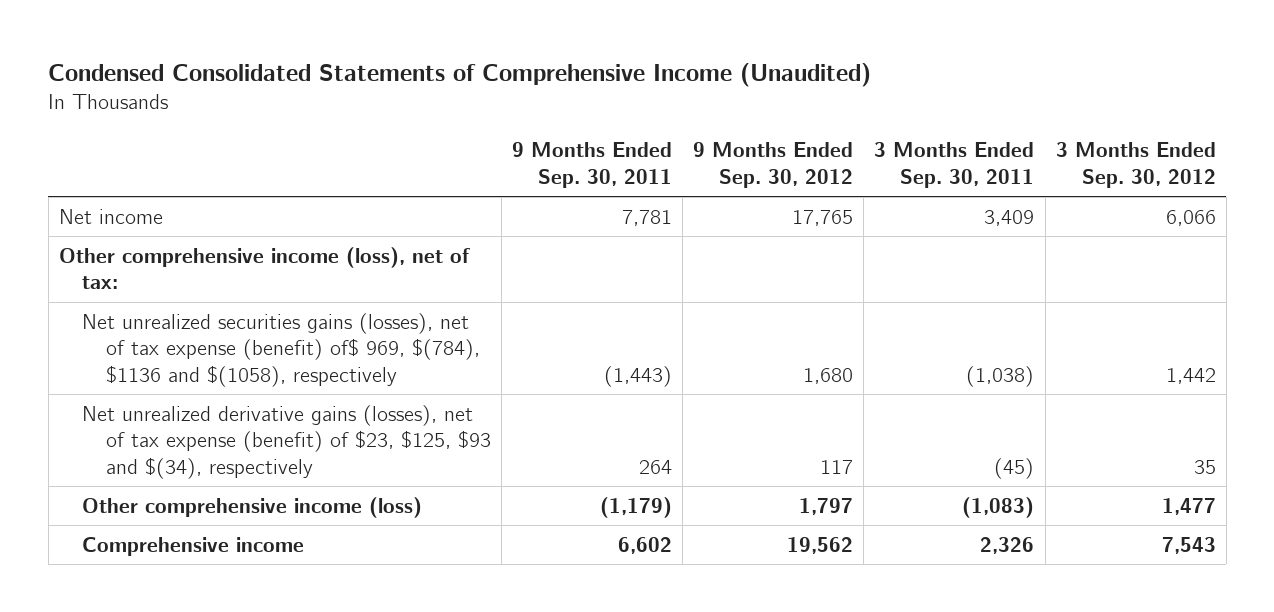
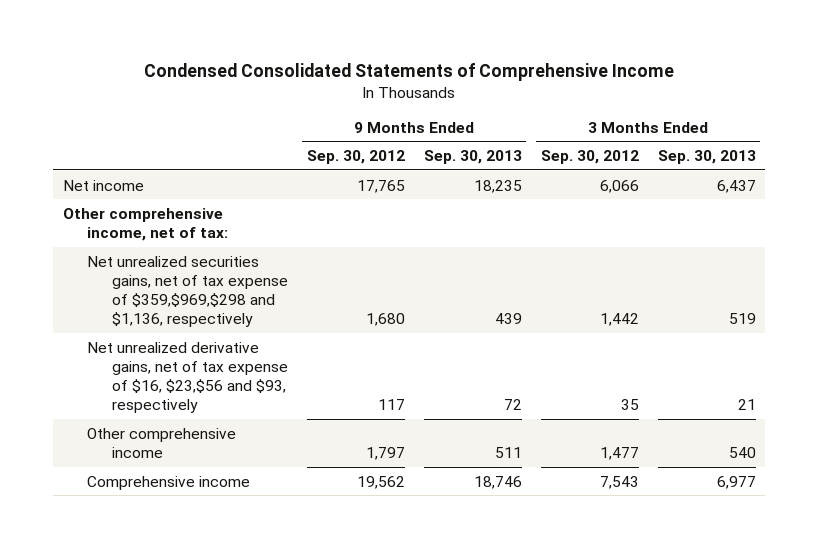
- Condensed Consolidated Statements of Comprehensive Income (Unaudited)
+ Condensed Consolidated Statements of Comprehensive Income
- | 9 Months Ended Sep. 30, 2011 | 9 Months Ended Sep. 30, 2012 | 3 Months Ended Sep. 30, 2011 | 3 Months Ended Sep. 30, 2012
+ | 9 Months Ended Sep. 30, 2012 | 9 Months Ended Sep. 30, 2013 | 3 Months Ended Sep. 30, 2012 | 3 Months Ended Sep. 30, 2013
- Other comprehensive income (loss), net of tax:
- Net unrealized securities gains (losses), net of tax expense (benefit) of$ 969, $(784), $1136 and $(1058), respectively | (1,443) | 1,680 | (1,038) | 1,442
- Net unrealized derivative gains (losses), net of tax expense (benefit) of $23, $125, $93 and $(34), respectively | 264 | 117 | (45) | 35
- Other comprehensive income (loss) | (1,179) | 1,797 | (1,083) | 1,477
+ Other comprehensive income, net of tax:
+ Net unrealized securities gains, net of tax expense of $359,$969,$298 and $1,136, respectively | 1,680 | 439 | 1,442 | 519
+ Net unrealized derivative gains, net of tax expense of $16, $23,$56 and $93, respectively | 117 | 72 | 35 | 21
+ Other comprehensive income | 1,797 | 511 | 1,477 | 540

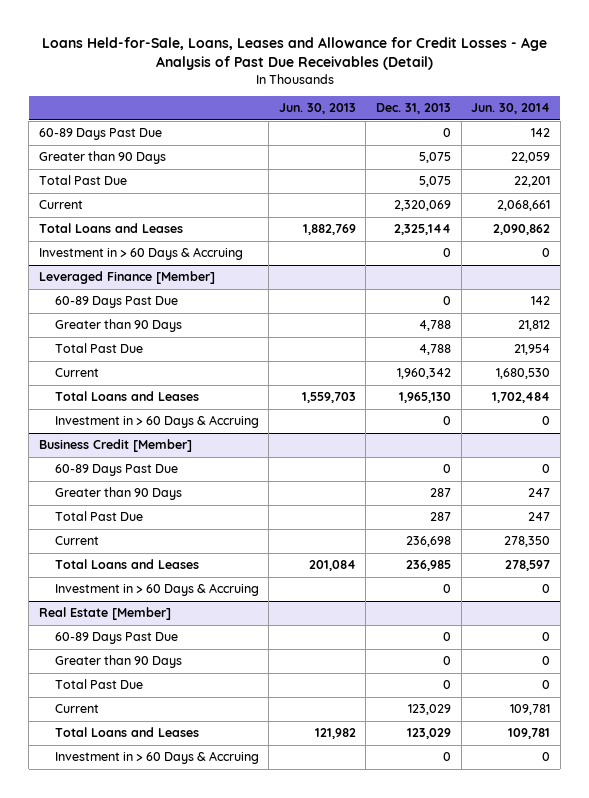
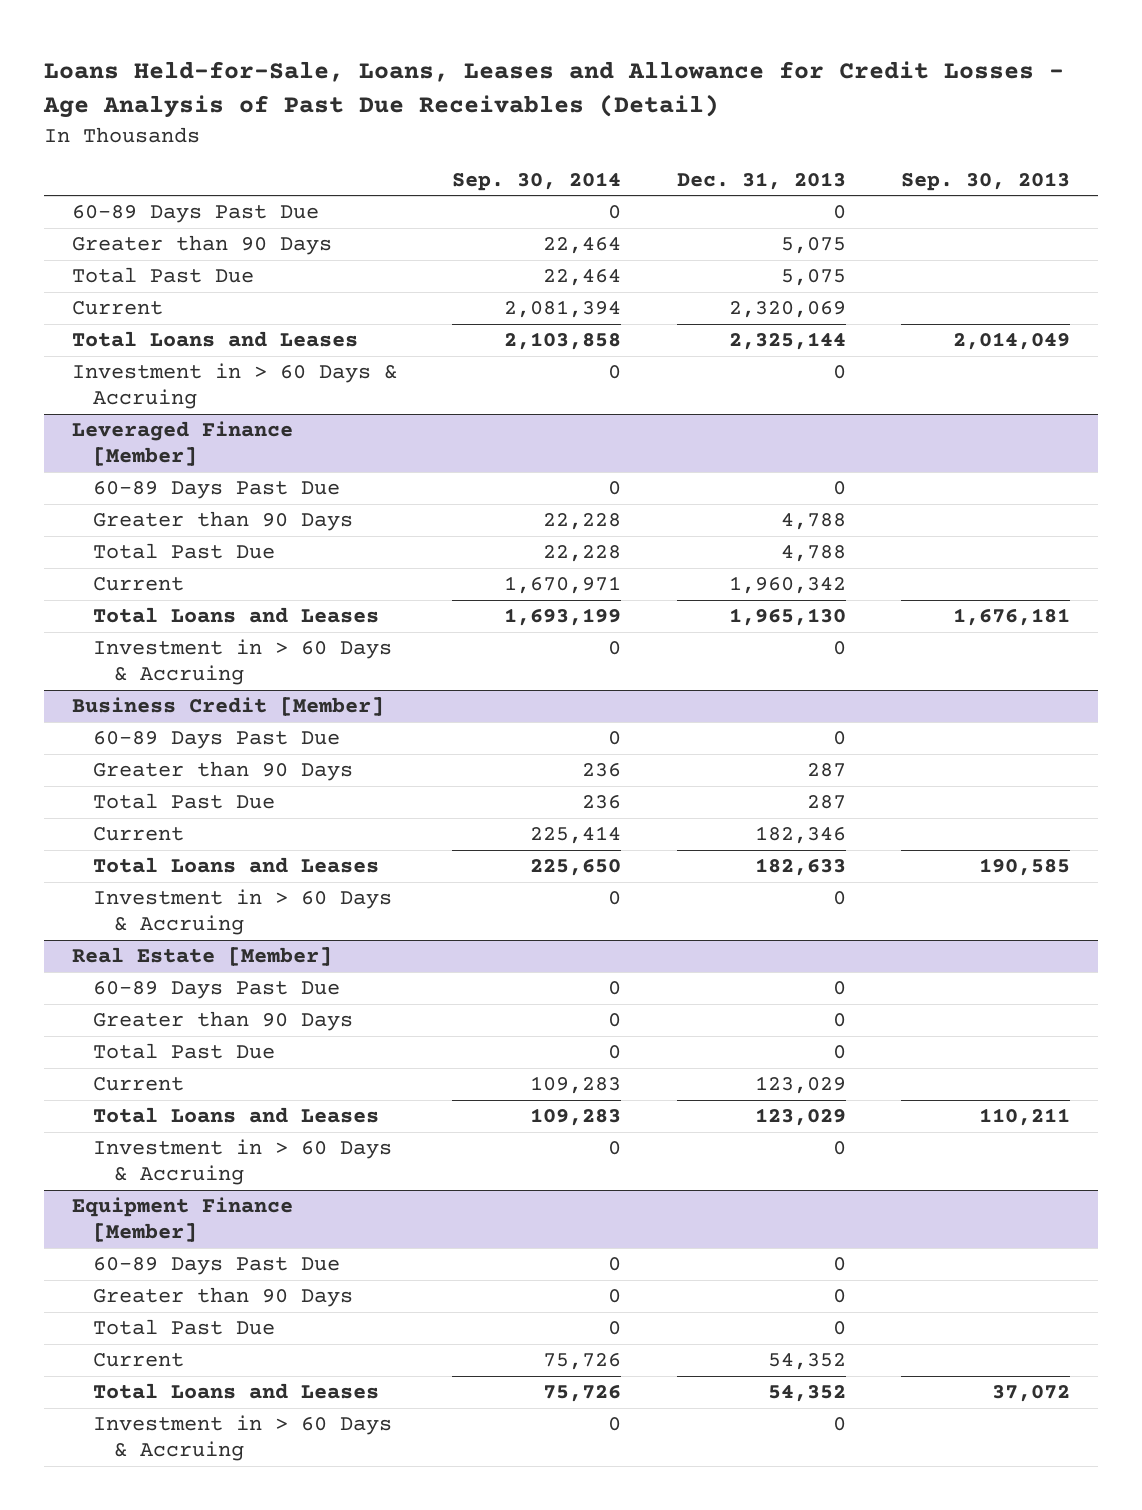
- | Jun. 30, 2013 | Dec. 31, 2013 | Jun. 30, 2014
+ | Sep. 30, 2014 | Dec. 31, 2013 | Sep. 30, 2013
@ Business Credit [Member]
- Current | | 236,698 | 278,350
- Total Loans and Leases | 201,084 | 236,985 | 278,597
+ Current | 225,414 | 182,346 |
+ Total Loans and Leases | 225,650 | 182,633 | 190,585
+ Equipment Finance [Member]
+ 60-89 Days Past Due | 0 | 0 |
+ Greater than 90 Days | 0 | 0 |
+ Total Past Due | 0 | 0 |
+ Current | 75,726 | 54,352 |
+ Total Loans and Leases | 75,726 | 54,352 | 37,072
+ Investment in > 60 Days & Accruing | 0 | 0 |

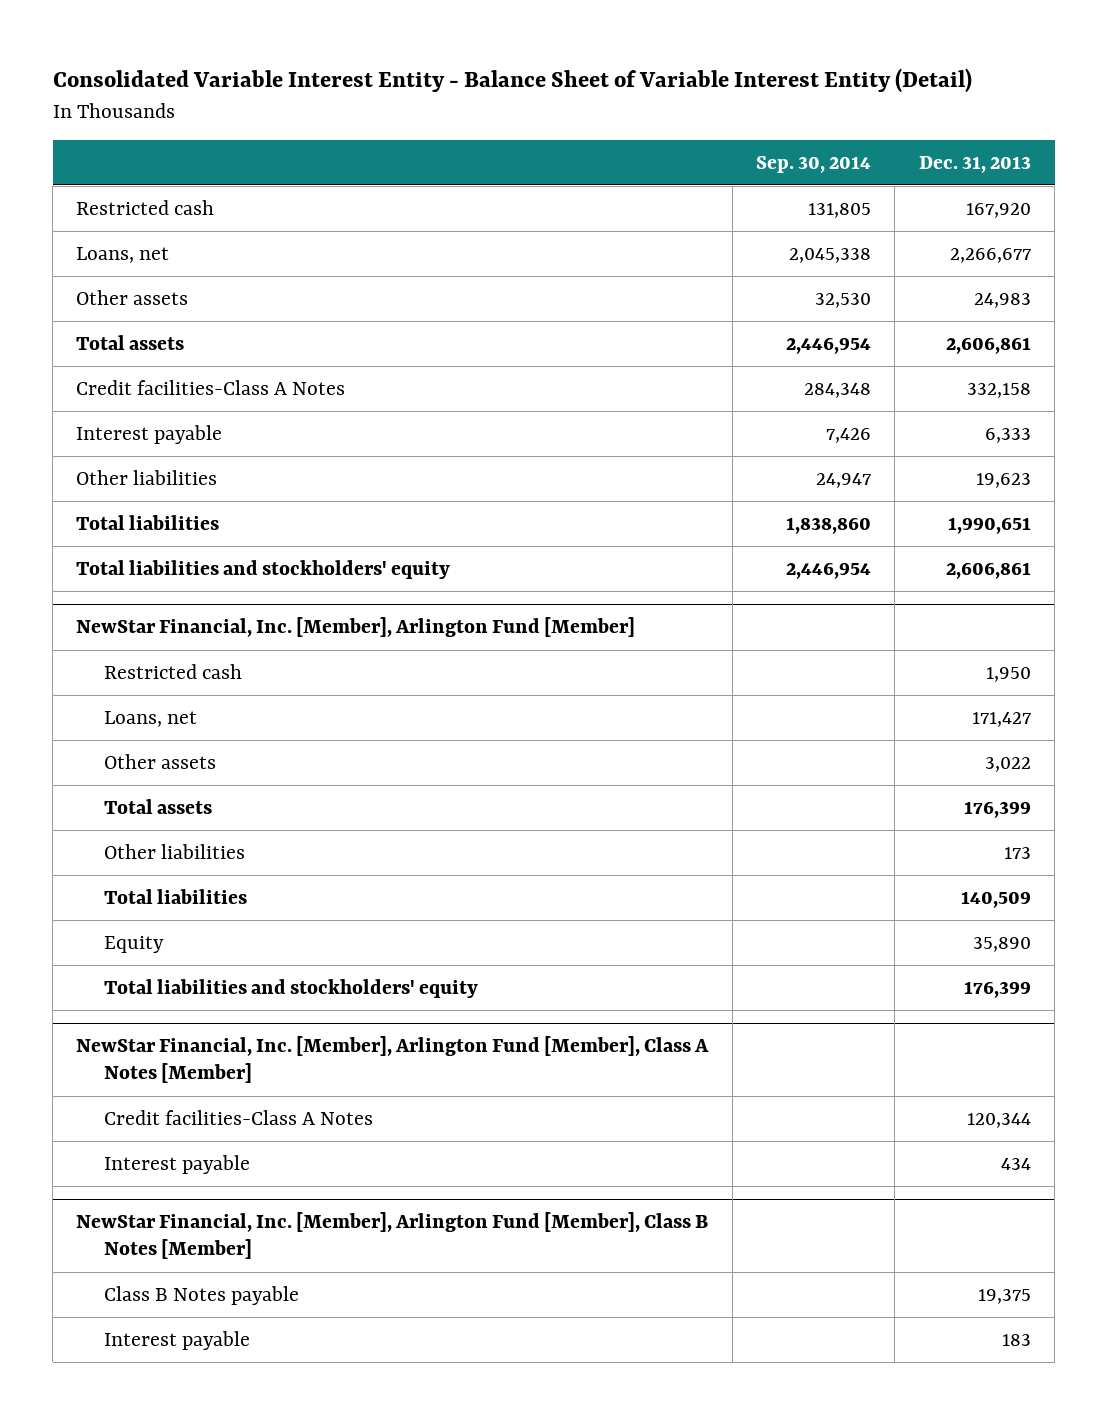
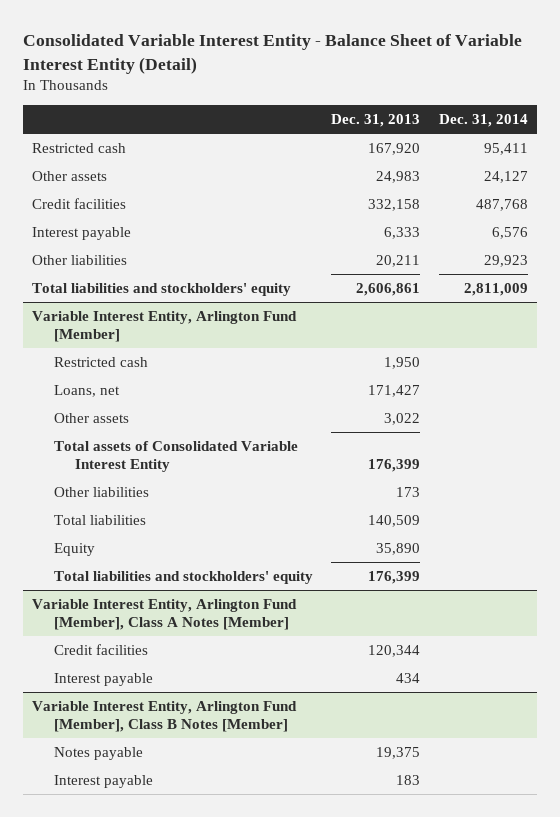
- | Sep. 30, 2014 | Dec. 31, 2013
+ | Dec. 31, 2013 | Dec. 31, 2014
- Loans, net | 2,045,338 | 2,266,677
- Total assets | 2,446,954 | 2,606,861
- Credit facilities-Class A Notes | 284,348 | 332,158
+ Credit facilities | 332,158 | 487,768
- Other liabilities | 24,947 | 19,623
- Total liabilities | 1,838,860 | 1,990,651
+ Other liabilities | 20,211 | 29,923
- NewStar Financial, Inc. [Member], Arlington Fund [Member]
+ Variable Interest Entity, Arlington Fund [Member]
- Total assets | | 176,399
+ Total assets of Consolidated Variable Interest Entity | 176,399 |
- NewStar Financial, Inc. [Member], Arlington Fund [Member], Class A Notes [Member]
- Credit facilities-Class A Notes | | 120,344
+ Variable Interest Entity, Arlington Fund [Member], Class A Notes [Member]
+ Credit facilities | 120,344 |
- NewStar Financial, Inc. [Member], Arlington Fund [Member], Class B Notes [Member]
- Class B Notes payable | | 19,375
+ Variable Interest Entity, Arlington Fund [Member], Class B Notes [Member]
+ Notes payable | 19,375 |

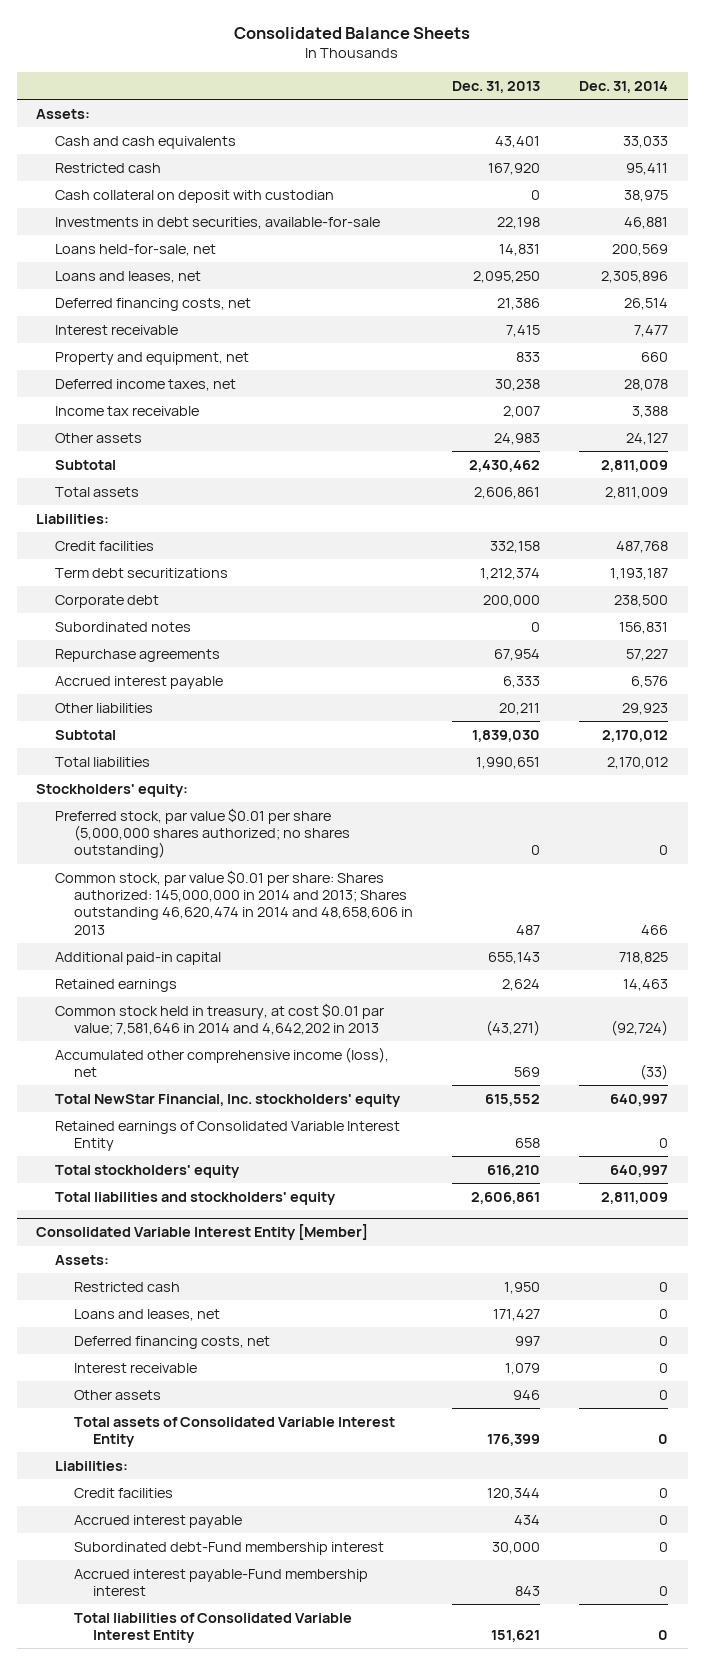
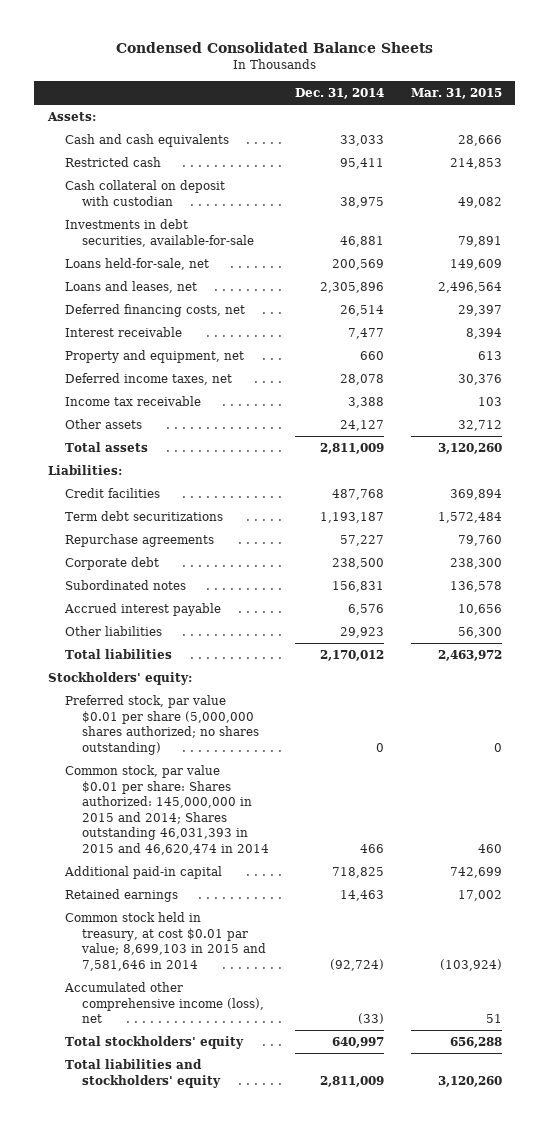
- Consolidated Balance Sheets
+ Condensed Consolidated Balance Sheets
- | Dec. 31, 2013 | Dec. 31, 2014
+ | Dec. 31, 2014 | Mar. 31, 2015
- Subtotal | 2,430,462 | 2,811,009
moved up: Repurchase agreements | 57,227 | 79,760
- Subtotal | 1,839,030 | 2,170,012
- Common stock, par value $0.01 per share: Shares authorized: 145,000,000 in 2014 and 2013; Shares outstanding 46,620,474 in 2014 and 48,658,606 in 2013 | 487 | 466
+ Common stock, par value $0.01 per share: Shares authorized: 145,000,000 in 2015 and 2014; Shares outstanding 46,031,393 in 2015 and 46,620,474 in 2014 | 466 | 460
- Common stock held in treasury, at cost $0.01 par value; 7,581,646 in 2014 and 4,642,202 in 2013 | (43,271) | (92,724)
+ Common stock held in treasury, at cost $0.01 par value; 8,699,103 in 2015 and 7,581,646 in 2014 | (92,724) | (103,924)
- Total NewStar Financial, Inc. stockholders' equity | 615,552 | 640,997
- Retained earnings of Consolidated Variable Interest Entity | 658 | 0
- Consolidated Variable Interest Entity [Member]
- Assets:
- Restricted cash | 1,950 | 0
- Loans and leases, net | 171,427 | 0
- Deferred financing costs, net | 997 | 0
- Interest receivable | 1,079 | 0
- Other assets | 946 | 0
- Total assets of Consolidated Variable Interest Entity | 176,399 | 0
- Liabilities:
- Credit facilities | 120,344 | 0
- Accrued interest payable | 434 | 0
- Subordinated debt-Fund membership interest | 30,000 | 0
- Accrued interest payable-Fund membership interest | 843 | 0
- Total liabilities of Consolidated Variable Interest Entity | 151,621 | 0

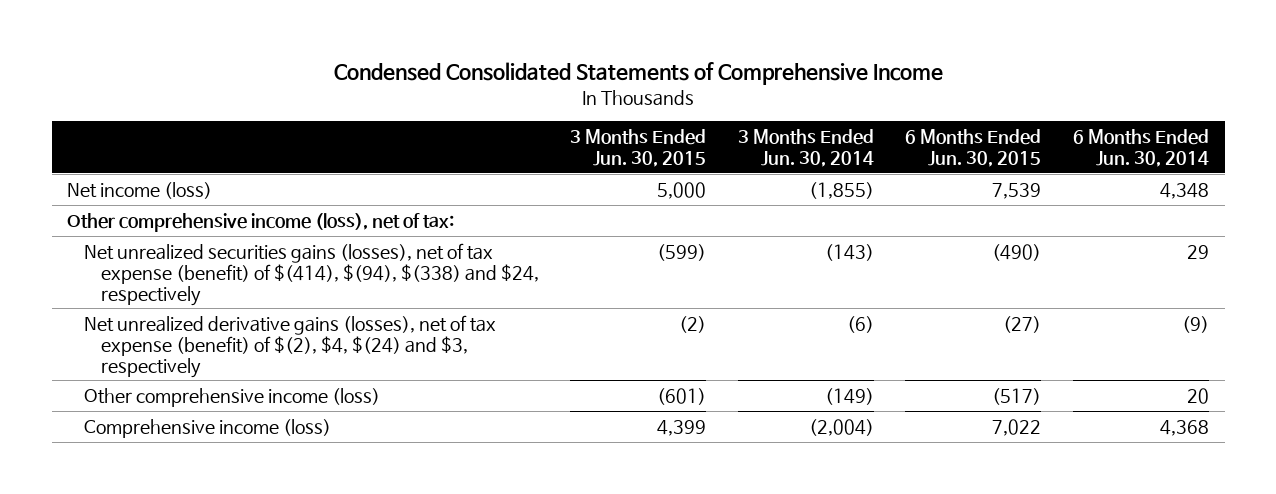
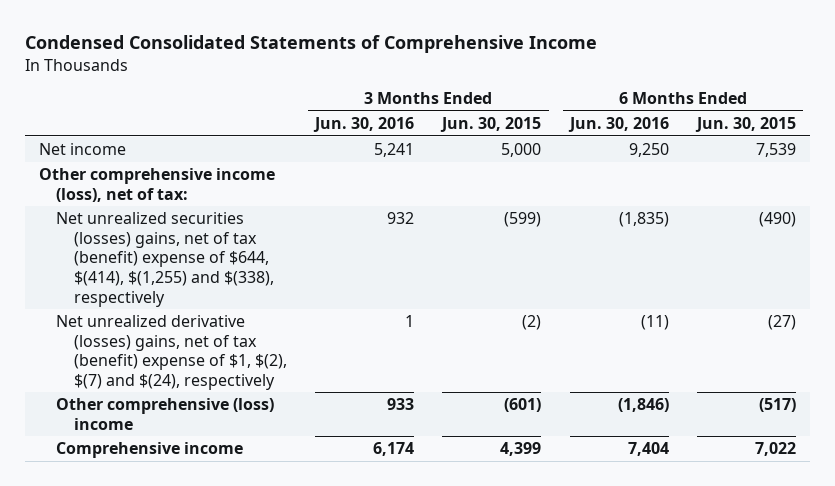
- | 3 Months Ended Jun. 30, 2015 | 3 Months Ended Jun. 30, 2014 | 6 Months Ended Jun. 30, 2015 | 6 Months Ended Jun. 30, 2014
+ | 3 Months Ended Jun. 30, 2016 | 3 Months Ended Jun. 30, 2015 | 6 Months Ended Jun. 30, 2016 | 6 Months Ended Jun. 30, 2015
- Net income (loss) | 5,000 | (1,855) | 7,539 | 4,348
+ Net income | 5,241 | 5,000 | 9,250 | 7,539
- Net unrealized securities gains (losses), net of tax expense (benefit) of $(414), $(94), $(338) and $24, respectively | (599) | (143) | (490) | 29
- Net unrealized derivative gains (losses), net of tax expense (benefit) of $(2), $4, $(24) and $3, respectively | (2) | (6) | (27) | (9)
- Other comprehensive income (loss) | (601) | (149) | (517) | 20
- Comprehensive income (loss) | 4,399 | (2,004) | 7,022 | 4,368
+ Net unrealized securities (losses) gains, net of tax (benefit) expense of $644, $(414), $(1,255) and $(338), respectively | 932 | (599) | (1,835) | (490)
+ Net unrealized derivative (losses) gains, net of tax (benefit) expense of $1, $(2), $(7) and $(24), respectively | 1 | (2) | (11) | (27)
+ Other comprehensive (loss) income | 933 | (601) | (1,846) | (517)
+ Comprehensive income | 6,174 | 4,399 | 7,404 | 7,022

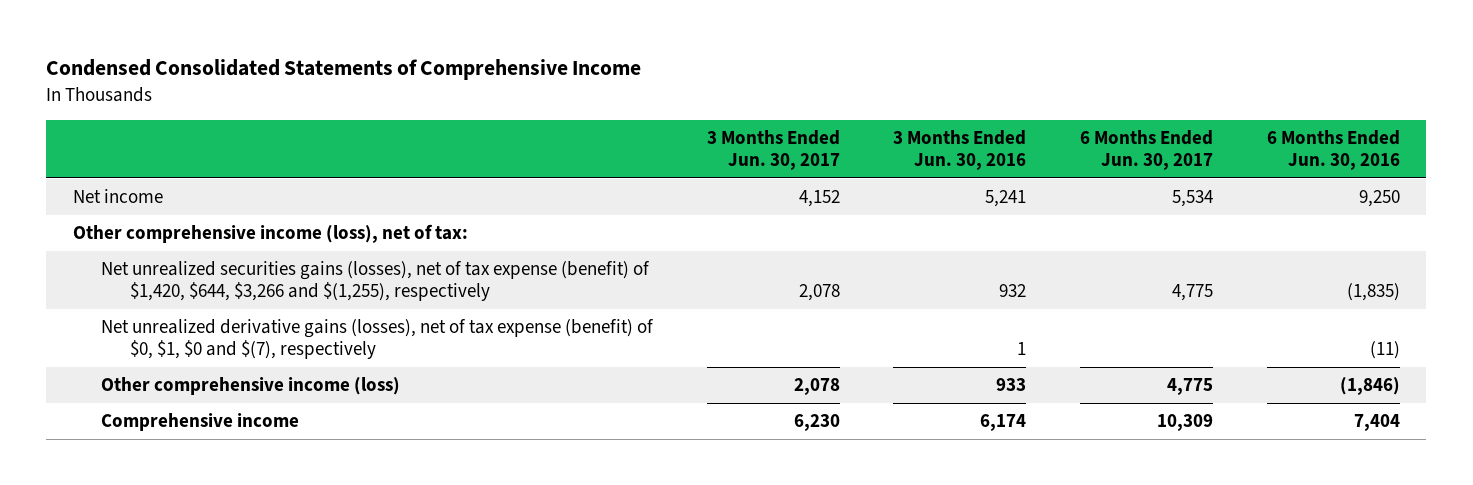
- | 3 Months Ended Jun. 30, 2016 | 3 Months Ended Jun. 30, 2015 | 6 Months Ended Jun. 30, 2016 | 6 Months Ended Jun. 30, 2015
+ | 3 Months Ended Jun. 30, 2017 | 3 Months Ended Jun. 30, 2016 | 6 Months Ended Jun. 30, 2017 | 6 Months Ended Jun. 30, 2016
- Net unrealized securities (losses) gains, net of tax (benefit) expense of $644, $(414), $(1,255) and $(338), respectively | 932 | (599) | (1,835) | (490)
- Net unrealized derivative (losses) gains, net of tax (benefit) expense of $1, $(2), $(7) and $(24), respectively | 1 | (2) | (11) | (27)
- Other comprehensive (loss) income | 933 | (601) | (1,846) | (517)
+ Net unrealized securities gains (losses), net of tax expense (benefit) of $1,420, $644, $3,266 and $(1,255), respectively | 2,078 | 932 | 4,775 | (1,835)
+ Net unrealized derivative gains (losses), net of tax expense (benefit) of $0, $1, $0 and $(7), respectively | | 1 | | (11)
+ Other comprehensive income (loss) | 2,078 | 933 | 4,775 | (1,846)

